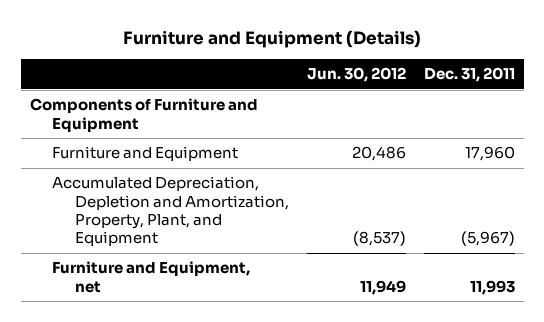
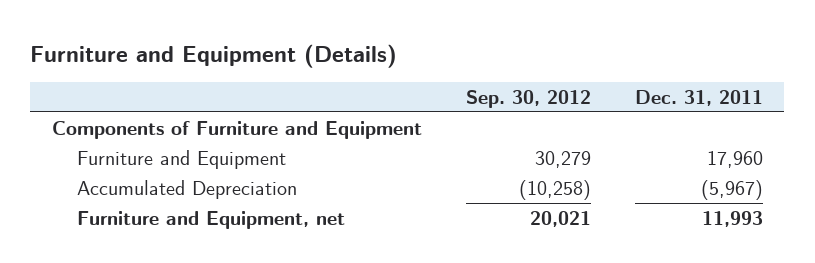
- | Jun. 30, 2012 | Dec. 31, 2011
+ | Sep. 30, 2012 | Dec. 31, 2011
- Accumulated Depreciation, Depletion and Amortization, Property, Plant, and Equipment | (8,537) | (5,967)
+ Accumulated Depreciation | (10,258) | (5,967)

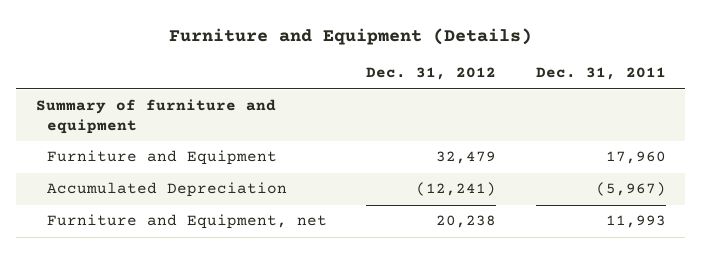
- | Sep. 30, 2012 | Dec. 31, 2011
+ | Dec. 31, 2012 | Dec. 31, 2011
- Components of Furniture and Equipment
+ Summary of furniture and equipment

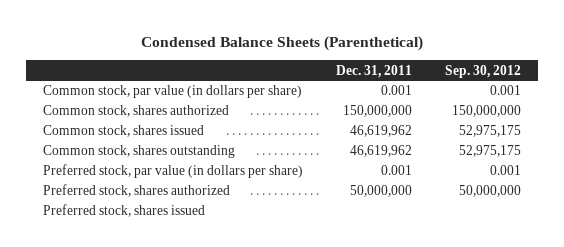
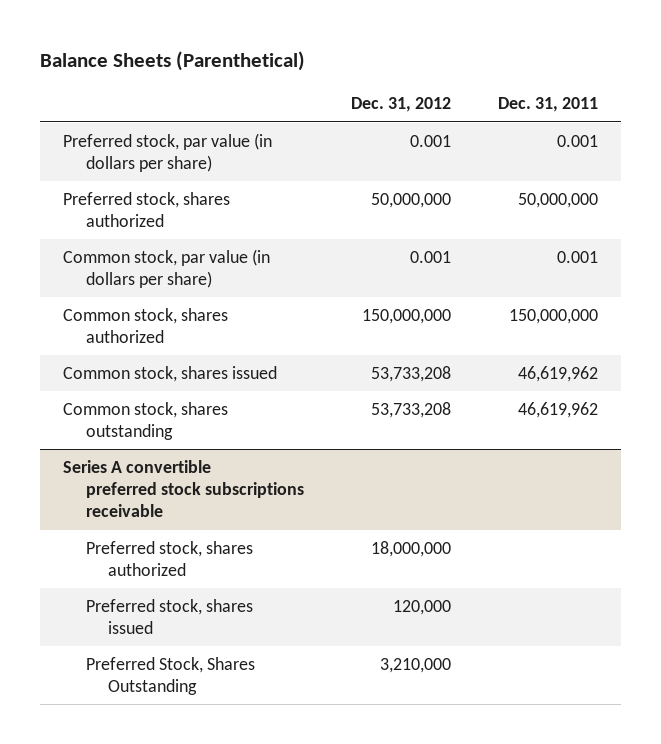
- Condensed Balance Sheets (Parenthetical)
+ Balance Sheets (Parenthetical)
- | Dec. 31, 2011 | Sep. 30, 2012
+ | Dec. 31, 2012 | Dec. 31, 2011
moved up: Preferred stock, par value (in dollars per share) | 0.001 | 0.001
moved up: Preferred stock, shares authorized | 50,000,000 | 50,000,000
+ Series A convertible preferred stock subscriptions receivable
+ Preferred stock, shares authorized | 18,000,000 |
+ Preferred Stock, Shares Outstanding | 3,210,000 |

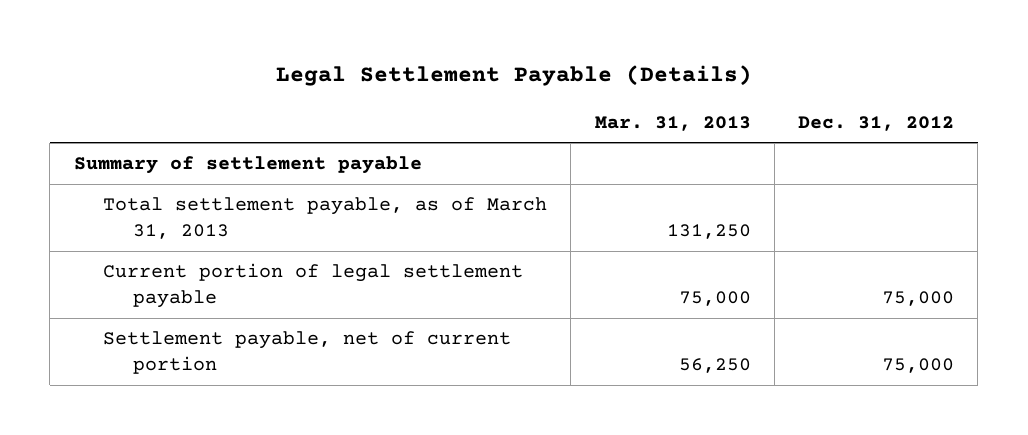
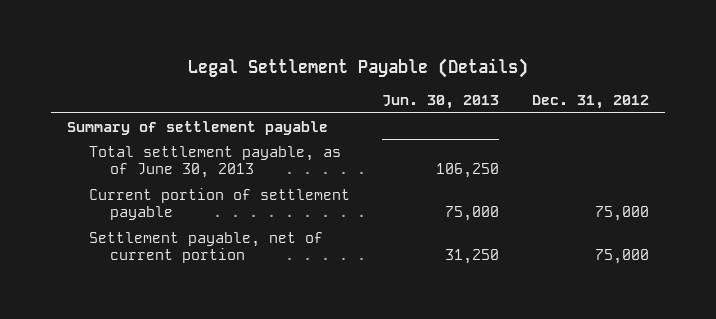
- | Mar. 31, 2013 | Dec. 31, 2012
+ | Jun. 30, 2013 | Dec. 31, 2012
- Total settlement payable, as of March 31, 2013 | 131,250 |
- Current portion of legal settlement payable | 75,000 | 75,000
+ Total settlement payable, as of June 30, 2013 | 106,250 |
+ Current portion of settlement payable | 75,000 | 75,000

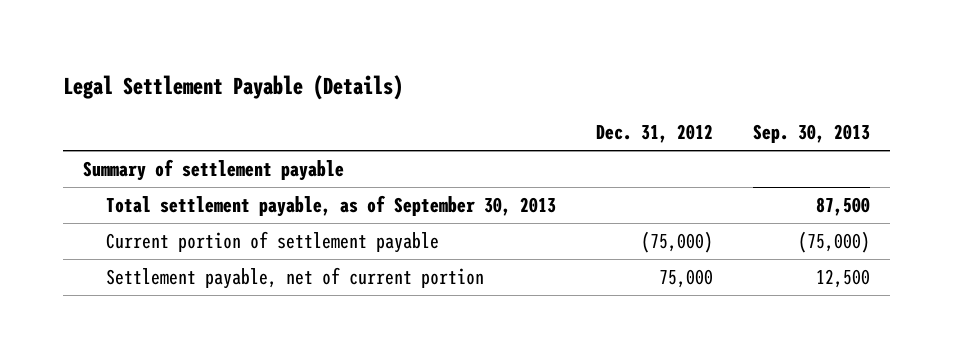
- | Jun. 30, 2013 | Dec. 31, 2012
+ | Dec. 31, 2012 | Sep. 30, 2013
- Total settlement payable, as of June 30, 2013 | 106,250 |
- Current portion of settlement payable | 75,000 | 75,000
+ Total settlement payable, as of September 30, 2013 | | 87,500
+ Current portion of settlement payable | (75,000) | (75,000)

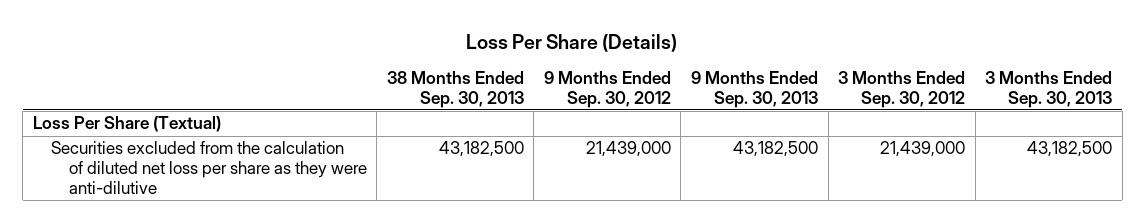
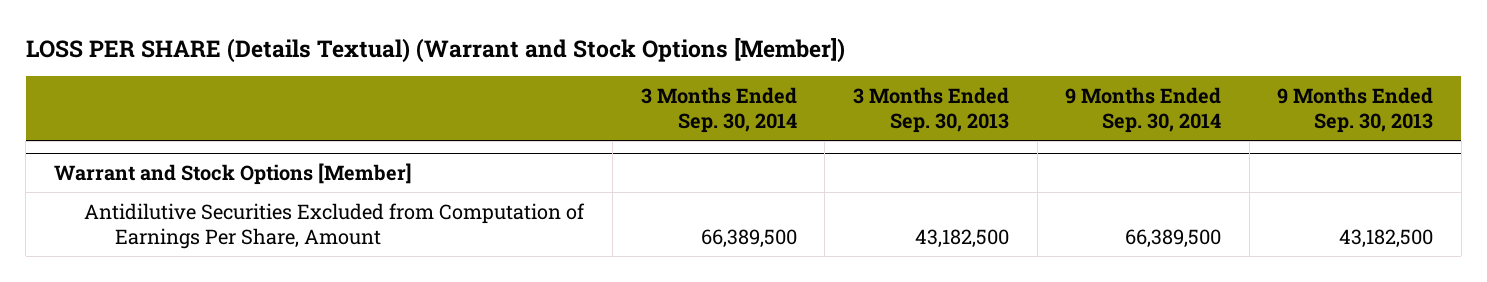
- Loss Per Share (Details)
+ LOSS PER SHARE (Details Textual) (Warrant and Stock Options [Member])
- | 38 Months Ended Sep. 30, 2013 | 9 Months Ended Sep. 30, 2012 | 9 Months Ended Sep. 30, 2013 | 3 Months Ended Sep. 30, 2012 | 3 Months Ended Sep. 30, 2013
+ | 3 Months Ended Sep. 30, 2014 | 3 Months Ended Sep. 30, 2013 | 9 Months Ended Sep. 30, 2014 | 9 Months Ended Sep. 30, 2013
- Loss Per Share (Textual)
- Securities excluded from the calculation of diluted net loss per share as they were anti-dilutive | 43,182,500 | 21,439,000 | 43,182,500 | 21,439,000 | 43,182,500
+ Warrant and Stock Options [Member]
+ Antidilutive Securities Excluded from Computation of Earnings Per Share, Amount | 66,389,500 | 43,182,500 | 66,389,500 | 43,182,500

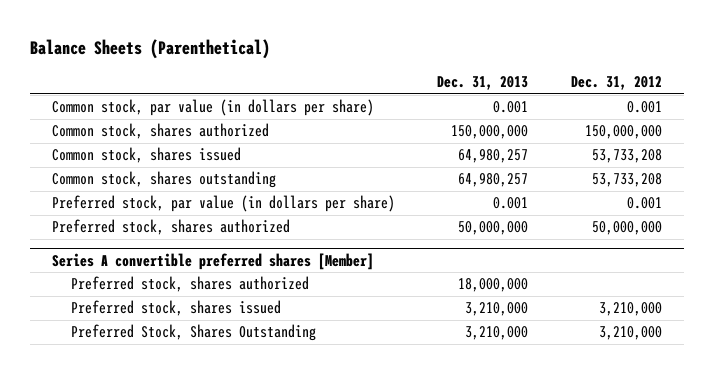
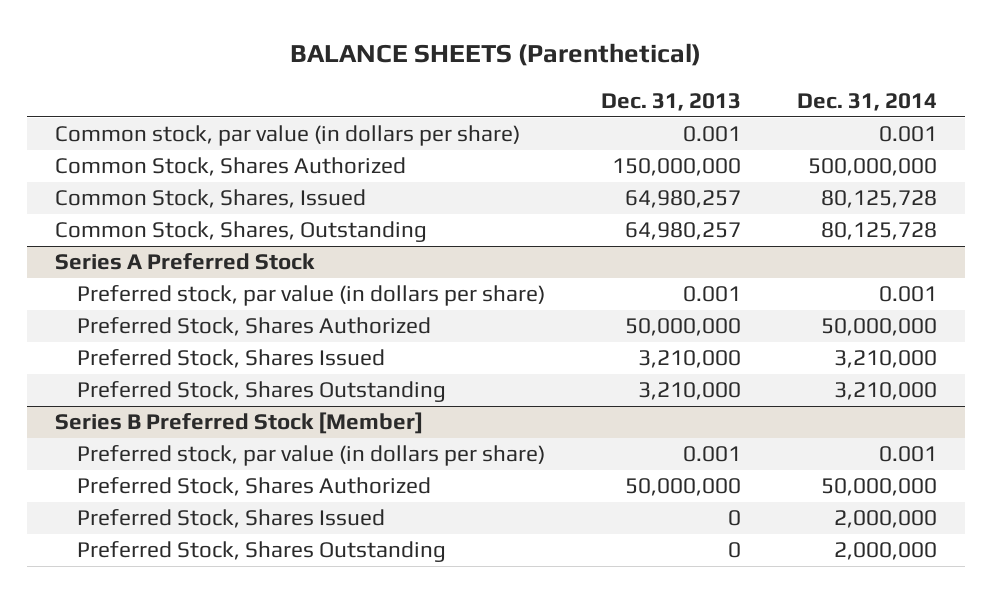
- Balance Sheets (Parenthetical)
+ BALANCE SHEETS (Parenthetical)
- | Dec. 31, 2013 | Dec. 31, 2012
+ | Dec. 31, 2013 | Dec. 31, 2014
- Common stock, shares authorized | 150,000,000 | 150,000,000
- Common stock, shares issued | 64,980,257 | 53,733,208
- Common stock, shares outstanding | 64,980,257 | 53,733,208
+ Common Stock, Shares Authorized | 150,000,000 | 500,000,000
+ Common Stock, Shares, Issued | 64,980,257 | 80,125,728
+ Common Stock, Shares, Outstanding | 64,980,257 | 80,125,728
+ Series A Preferred Stock
- Preferred stock, shares authorized | 50,000,000 | 50,000,000
- Series A convertible preferred shares [Member]
- Preferred stock, shares authorized | 18,000,000 |
- Preferred stock, shares issued | 3,210,000 | 3,210,000
+ Preferred Stock, Shares Authorized | 50,000,000 | 50,000,000
+ Preferred Stock, Shares Issued | 3,210,000 | 3,210,000
+ Series B Preferred Stock [Member]
+ Preferred stock, par value (in dollars per share) | 0.001 | 0.001
+ Preferred Stock, Shares Authorized | 50,000,000 | 50,000,000
+ Preferred Stock, Shares Issued | 0 | 2,000,000
+ Preferred Stock, Shares Outstanding | 0 | 2,000,000

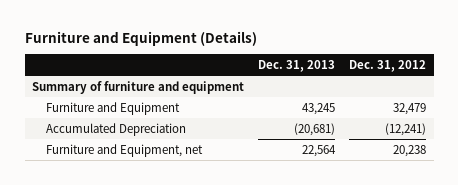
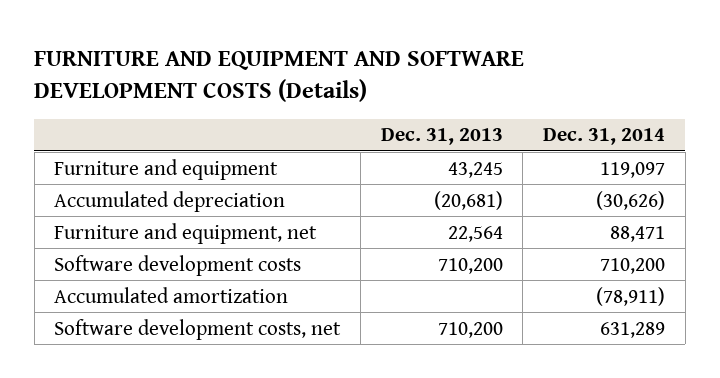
- Furniture and Equipment (Details)
+ FURNITURE AND EQUIPMENT AND SOFTWARE DEVELOPMENT COSTS (Details)
- | Dec. 31, 2013 | Dec. 31, 2012
+ | Dec. 31, 2013 | Dec. 31, 2014
- Summary of furniture and equipment
- Furniture and Equipment | 43,245 | 32,479
- Accumulated Depreciation | (20,681) | (12,241)
- Furniture and Equipment, net | 22,564 | 20,238
+ Furniture and equipment | 43,245 | 119,097
+ Accumulated depreciation | (20,681) | (30,626)
+ Furniture and equipment, net | 22,564 | 88,471
+ Software development costs | 710,200 | 710,200
+ Accumulated amortization | | (78,911)
+ Software development costs, net | 710,200 | 631,289

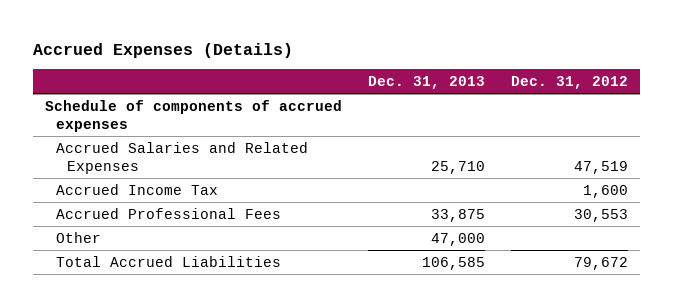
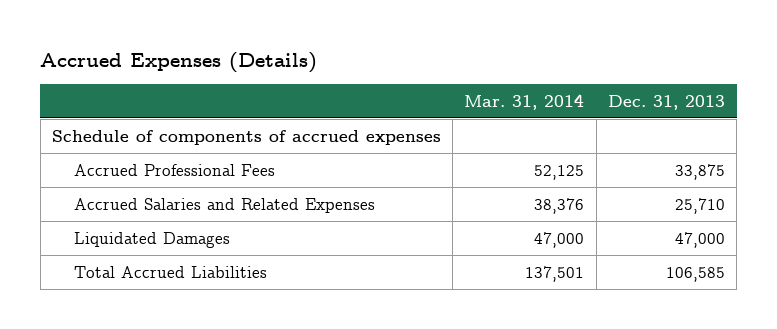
- | Dec. 31, 2013 | Dec. 31, 2012
+ | Mar. 31, 2014 | Dec. 31, 2013
- Accrued Income Tax | | 1,600
- Other | 47,000 |
moved down: Accrued Salaries and Related Expenses | 38,376 | 25,710
+ Liquidated Damages | 47,000 | 47,000

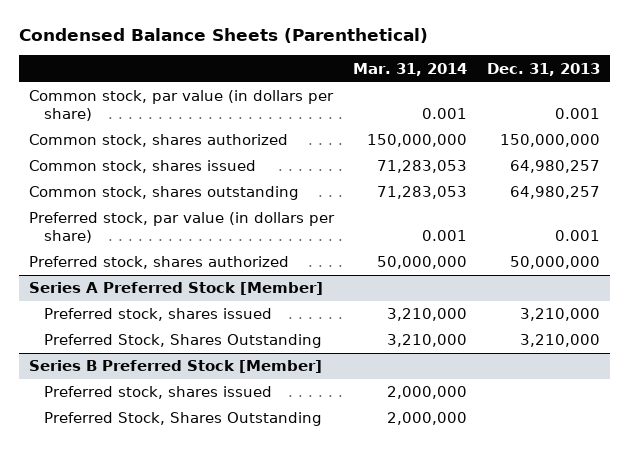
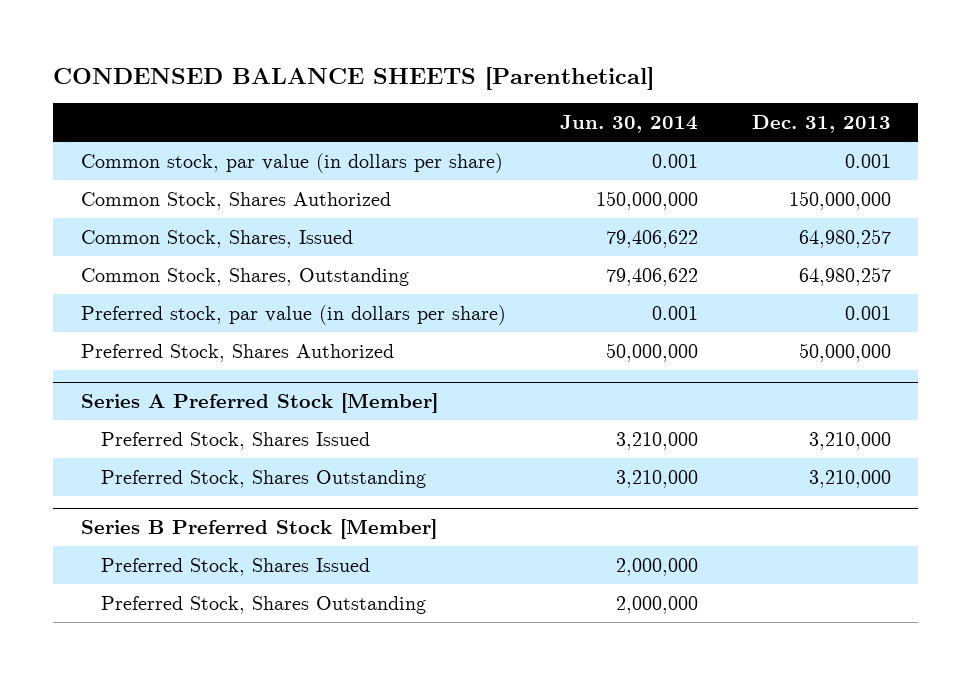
- Condensed Balance Sheets (Parenthetical)
+ CONDENSED BALANCE SHEETS [Parenthetical]
- | Mar. 31, 2014 | Dec. 31, 2013
+ | Jun. 30, 2014 | Dec. 31, 2013
- Common stock, shares authorized | 150,000,000 | 150,000,000
- Common stock, shares issued | 71,283,053 | 64,980,257
- Common stock, shares outstanding | 71,283,053 | 64,980,257
+ Common Stock, Shares Authorized | 150,000,000 | 150,000,000
+ Common Stock, Shares, Issued | 79,406,622 | 64,980,257
+ Common Stock, Shares, Outstanding | 79,406,622 | 64,980,257
- Preferred stock, shares authorized | 50,000,000 | 50,000,000
+ Preferred Stock, Shares Authorized | 50,000,000 | 50,000,000
@ Series A Preferred Stock [Member]
- Preferred stock, shares issued | 3,210,000 | 3,210,000
+ Preferred Stock, Shares Issued | 3,210,000 | 3,210,000
@ Series B Preferred Stock [Member]
- Preferred stock, shares issued | 2,000,000 |
+ Preferred Stock, Shares Issued | 2,000,000 |

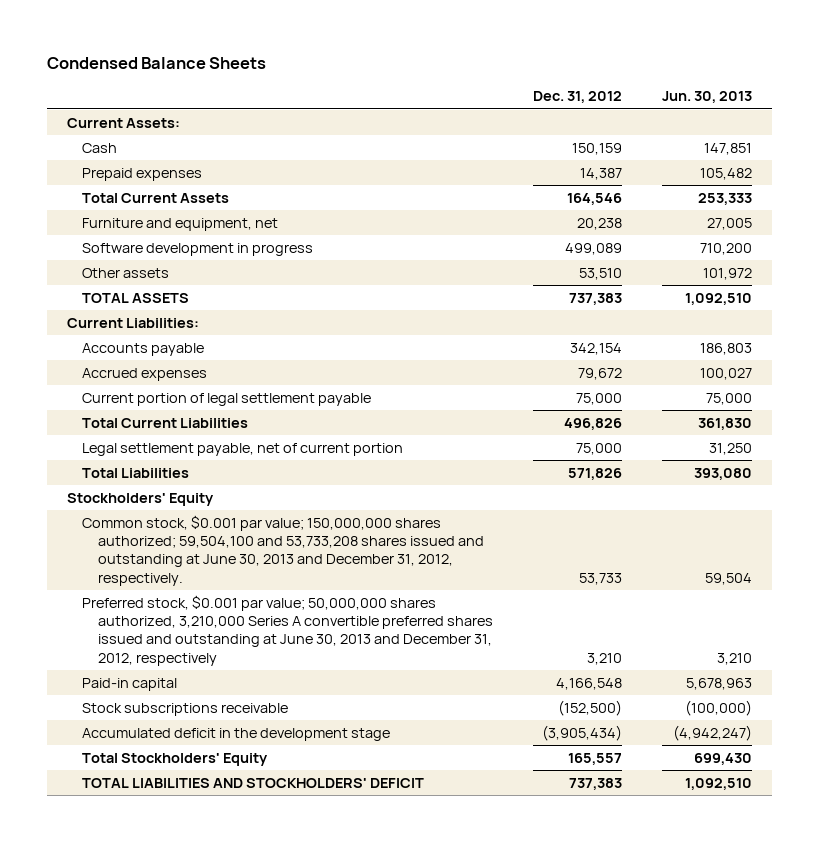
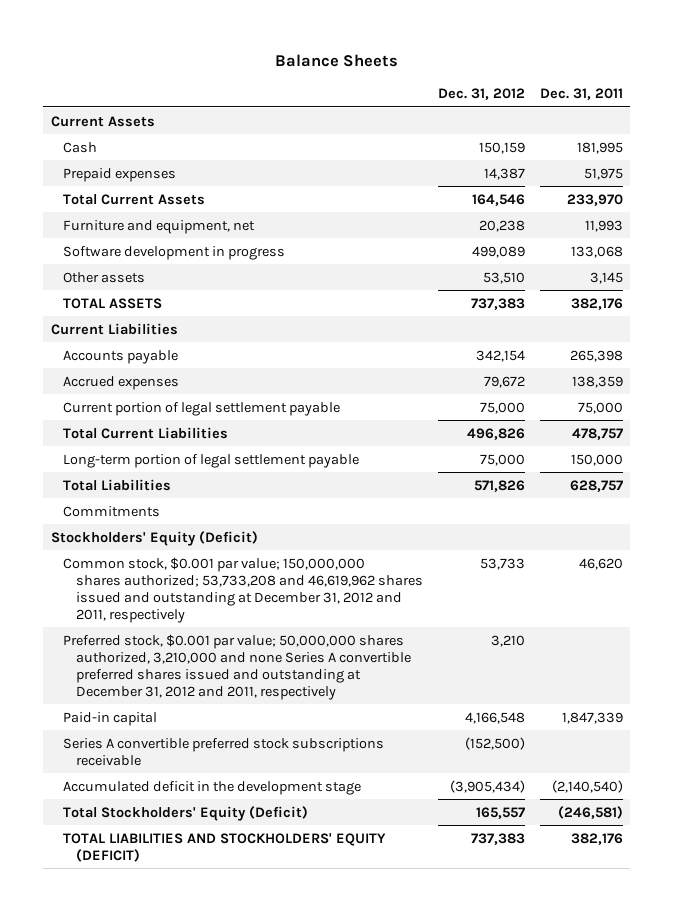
- Condensed Balance Sheets
+ Balance Sheets
- | Dec. 31, 2012 | Jun. 30, 2013
+ | Dec. 31, 2012 | Dec. 31, 2011
- Current Assets:
+ Current Assets
- Current Liabilities:
+ Current Liabilities
- Legal settlement payable, net of current portion | 75,000 | 31,250
+ Long-term portion of legal settlement payable | 75,000 | 150,000
- Stockholders' Equity
- Common stock, $0.001 par value; 150,000,000 shares authorized; 59,504,100 and 53,733,208 shares issued and outstanding at June 30, 2013 and December 31, 2012, respectively. | 53,733 | 59,504
- Preferred stock, $0.001 par value; 50,000,000 shares authorized, 3,210,000 Series A convertible preferred shares issued and outstanding at June 30, 2013 and December 31, 2012, respectively | 3,210 | 3,210
+ Commitments
+ Stockholders' Equity (Deficit)
+ Common stock, $0.001 par value; 150,000,000 shares authorized; 53,733,208 and 46,619,962 shares issued and outstanding at December 31, 2012 and 2011, respectively | 53,733 | 46,620
+ Preferred stock, $0.001 par value; 50,000,000 shares authorized, 3,210,000 and none Series A convertible preferred shares issued and outstanding at December 31, 2012 and 2011, respectively | 3,210 |
- Stock subscriptions receivable | (152,500) | (100,000)
+ Series A convertible preferred stock subscriptions receivable | (152,500) |
- Total Stockholders' Equity | 165,557 | 699,430
- TOTAL LIABILITIES AND STOCKHOLDERS' DEFICIT | 737,383 | 1,092,510
+ Total Stockholders' Equity (Deficit) | 165,557 | (246,581)
+ TOTAL LIABILITIES AND STOCKHOLDERS' EQUITY (DEFICIT) | 737,383 | 382,176

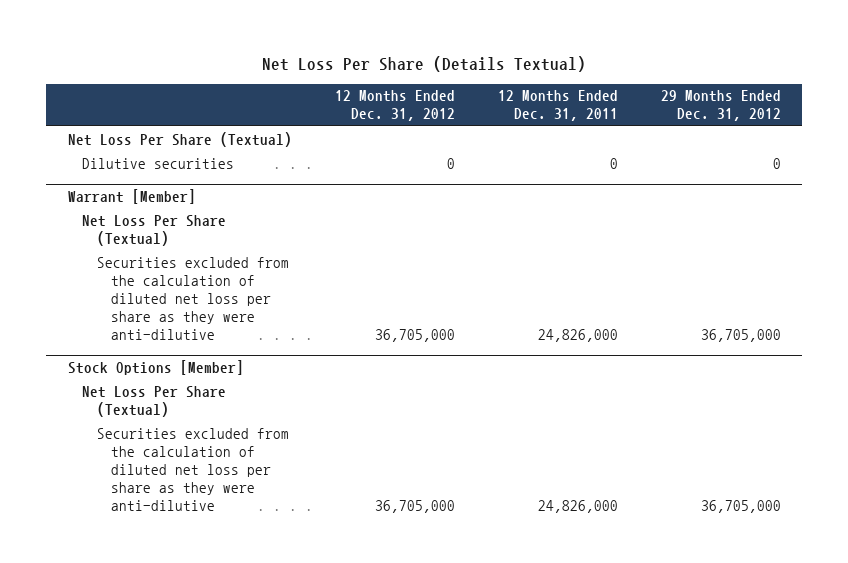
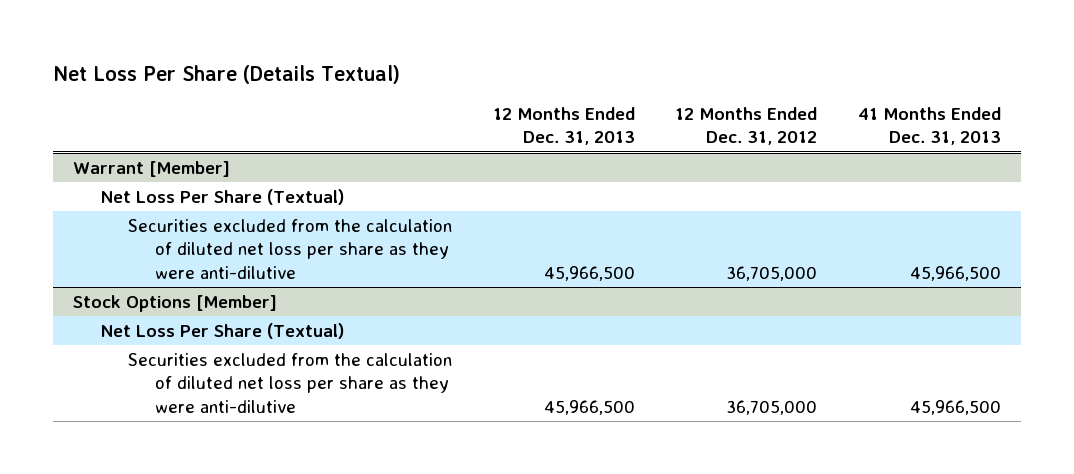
- | 12 Months Ended Dec. 31, 2012 | 12 Months Ended Dec. 31, 2011 | 29 Months Ended Dec. 31, 2012
+ | 12 Months Ended Dec. 31, 2013 | 12 Months Ended Dec. 31, 2012 | 41 Months Ended Dec. 31, 2013
- Net Loss Per Share (Textual)
- Dilutive securities | 0 | 0 | 0

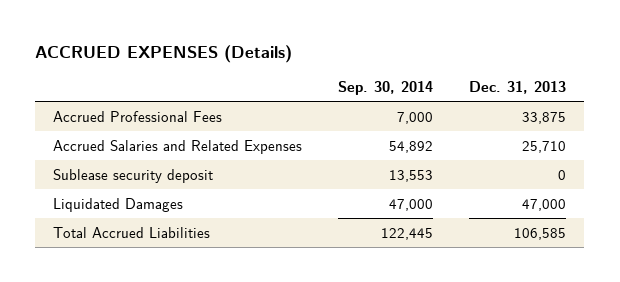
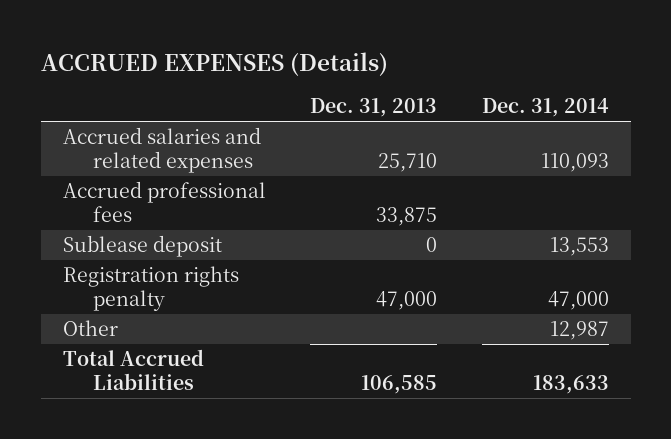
- | Sep. 30, 2014 | Dec. 31, 2013
+ | Dec. 31, 2013 | Dec. 31, 2014
- Accrued Professional Fees | 7,000 | 33,875
- Accrued Salaries and Related Expenses | 54,892 | 25,710
- Sublease security deposit | 13,553 | 0
- Liquidated Damages | 47,000 | 47,000
+ Accrued salaries and related expenses | 25,710 | 110,093
+ Accrued professional fees | 33,875 |
+ Sublease deposit | 0 | 13,553
+ Registration rights penalty | 47,000 | 47,000
+ Other | | 12,987

